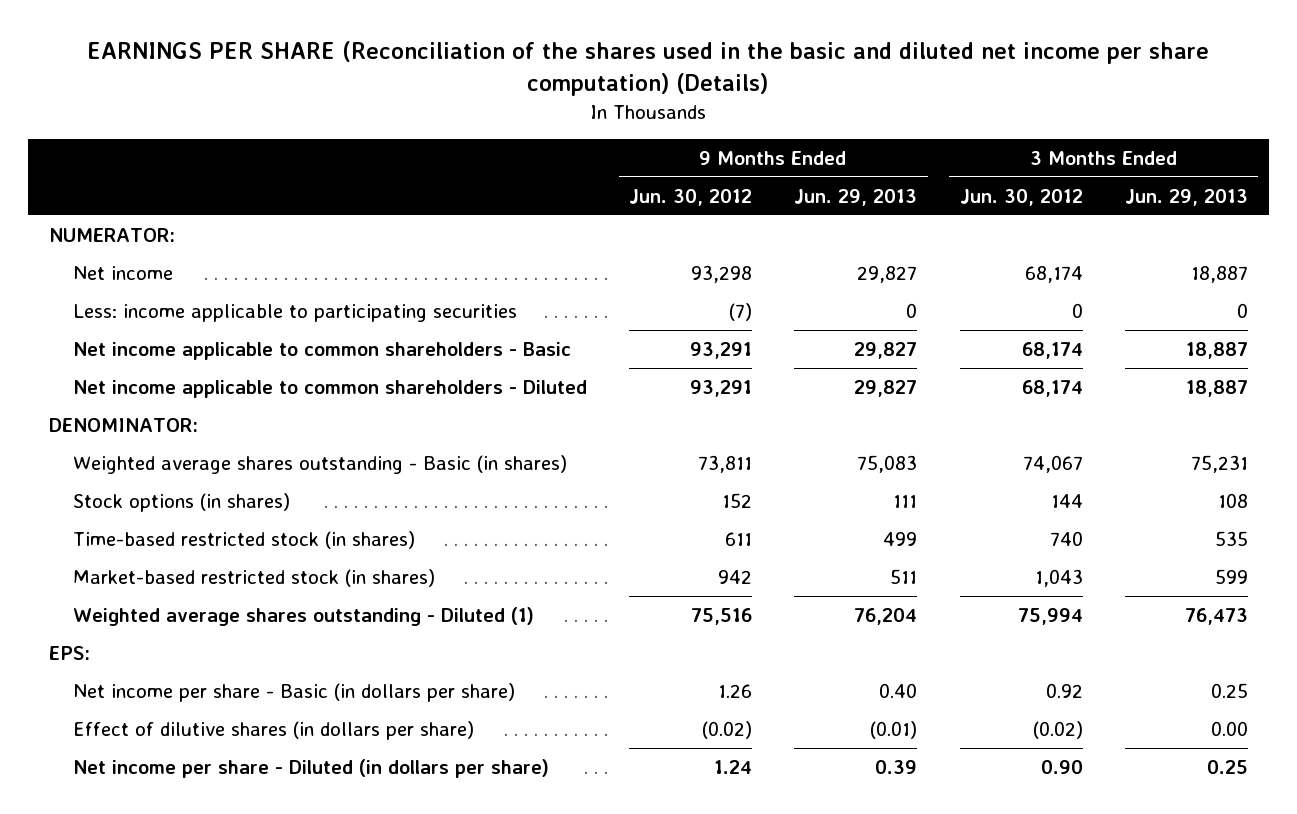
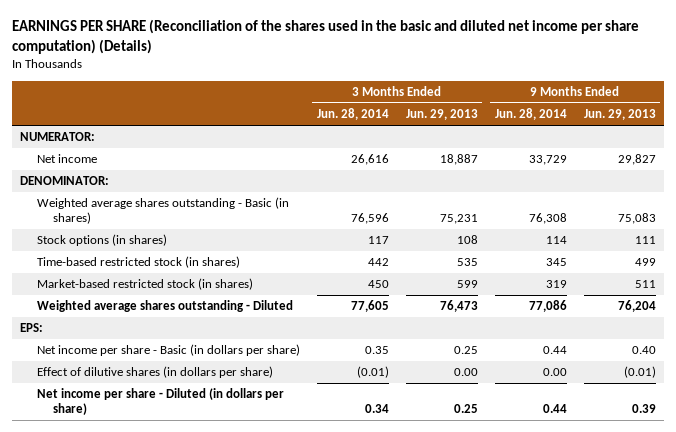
- | 9 Months Ended Jun. 30, 2012 | 9 Months Ended Jun. 29, 2013 | 3 Months Ended Jun. 30, 2012 | 3 Months Ended Jun. 29, 2013
+ | 3 Months Ended Jun. 28, 2014 | 3 Months Ended Jun. 29, 2013 | 9 Months Ended Jun. 28, 2014 | 9 Months Ended Jun. 29, 2013
- Less: income applicable to participating securities | (7) | 0 | 0 | 0
- Net income applicable to common shareholders - Basic | 93,291 | 29,827 | 68,174 | 18,887
- Net income applicable to common shareholders - Diluted | 93,291 | 29,827 | 68,174 | 18,887
- Weighted average shares outstanding - Diluted (1) | 75,516 | 76,204 | 75,994 | 76,473
+ Weighted average shares outstanding - Diluted | 77,605 | 76,473 | 77,086 | 76,204

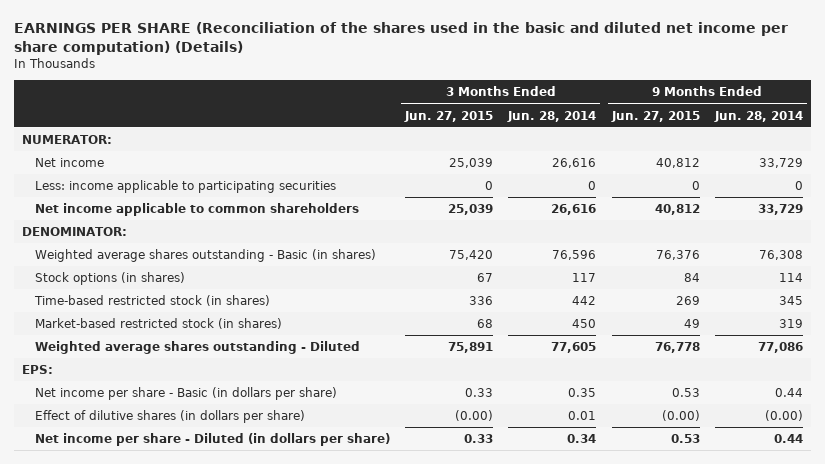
- | 3 Months Ended Jun. 28, 2014 | 3 Months Ended Jun. 29, 2013 | 9 Months Ended Jun. 28, 2014 | 9 Months Ended Jun. 29, 2013
+ | 3 Months Ended Jun. 27, 2015 | 3 Months Ended Jun. 28, 2014 | 9 Months Ended Jun. 27, 2015 | 9 Months Ended Jun. 28, 2014
+ Less: income applicable to participating securities | 0 | 0 | 0 | 0
+ Net income applicable to common shareholders | 25,039 | 26,616 | 40,812 | 33,729
- Effect of dilutive shares (in dollars per share) | (0.01) | 0.00 | 0.00 | (0.01)
+ Effect of dilutive shares (in dollars per share) | (0.00) | 0.01 | (0.00) | (0.00)

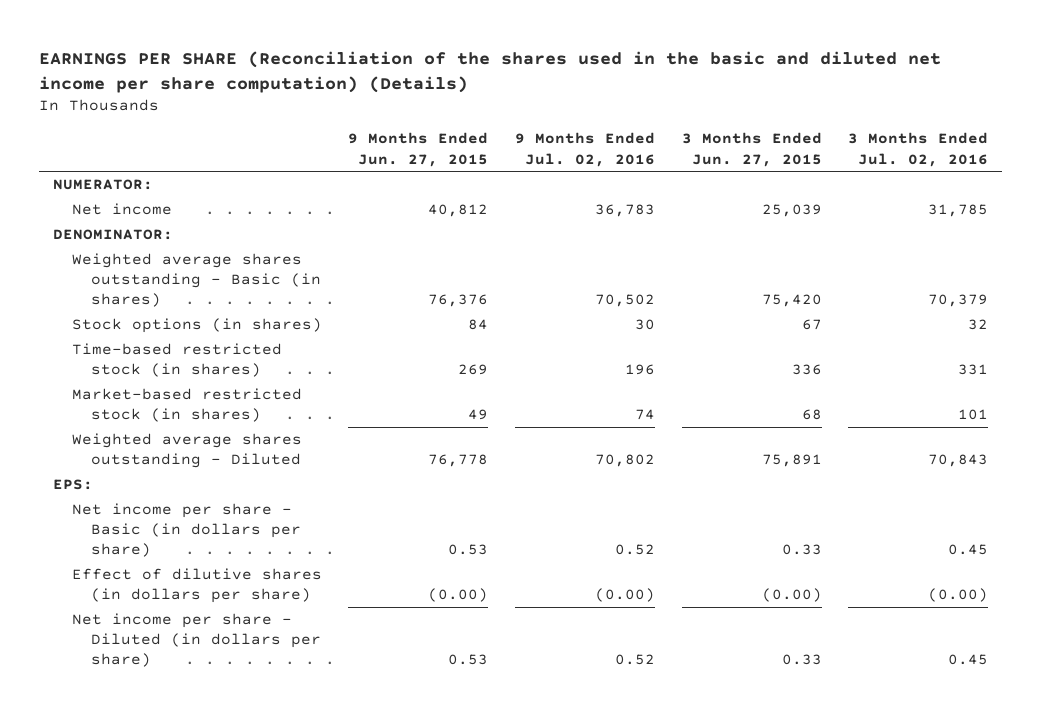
- | 3 Months Ended Jun. 27, 2015 | 3 Months Ended Jun. 28, 2014 | 9 Months Ended Jun. 27, 2015 | 9 Months Ended Jun. 28, 2014
+ | 9 Months Ended Jun. 27, 2015 | 9 Months Ended Jul. 02, 2016 | 3 Months Ended Jun. 27, 2015 | 3 Months Ended Jul. 02, 2016
- Less: income applicable to participating securities | 0 | 0 | 0 | 0
- Net income applicable to common shareholders | 25,039 | 26,616 | 40,812 | 33,729

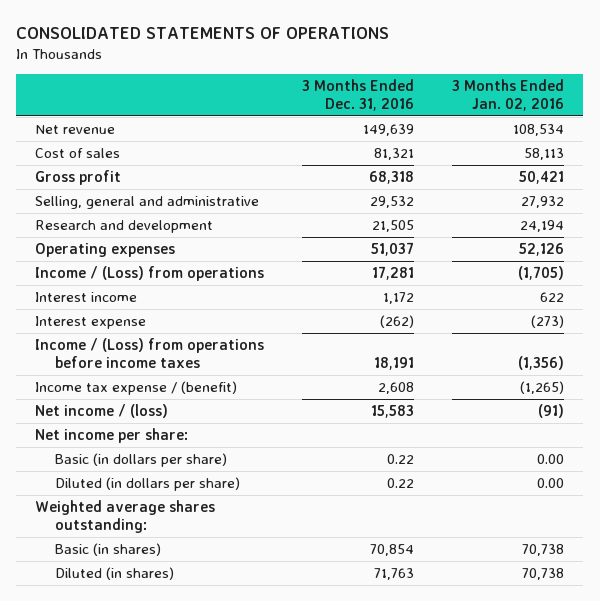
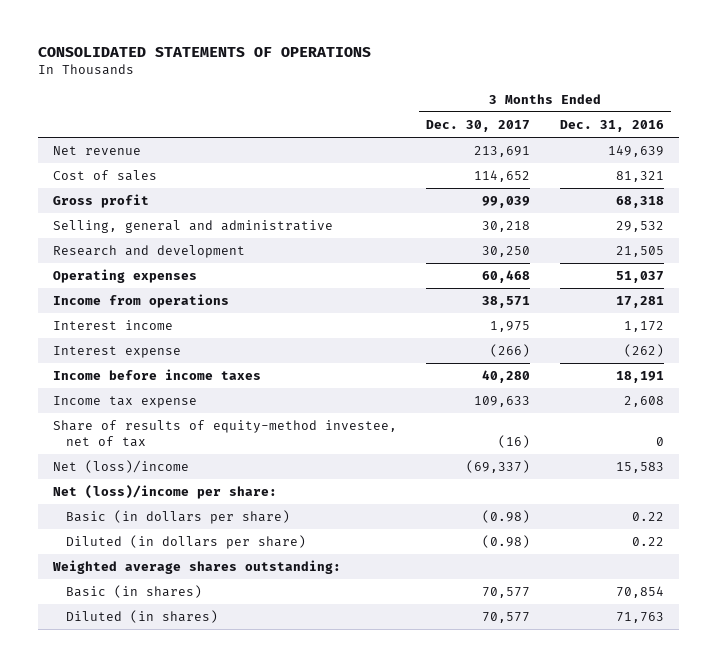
- | 3 Months Ended Dec. 31, 2016 | 3 Months Ended Jan. 02, 2016
+ | 3 Months Ended Dec. 30, 2017 | 3 Months Ended Dec. 31, 2016
- Income / (Loss) from operations | 17,281 | (1,705)
+ Income from operations | 38,571 | 17,281
- Income / (Loss) from operations before income taxes | 18,191 | (1,356)
- Income tax expense / (benefit) | 2,608 | (1,265)
- Net income / (loss) | 15,583 | (91)
- Net income per share:
+ Income before income taxes | 40,280 | 18,191
+ Income tax expense | 109,633 | 2,608
+ Share of results of equity-method investee, net of tax | (16) | 0
+ Net (loss)/income | (69,337) | 15,583
+ Net (loss)/income per share:

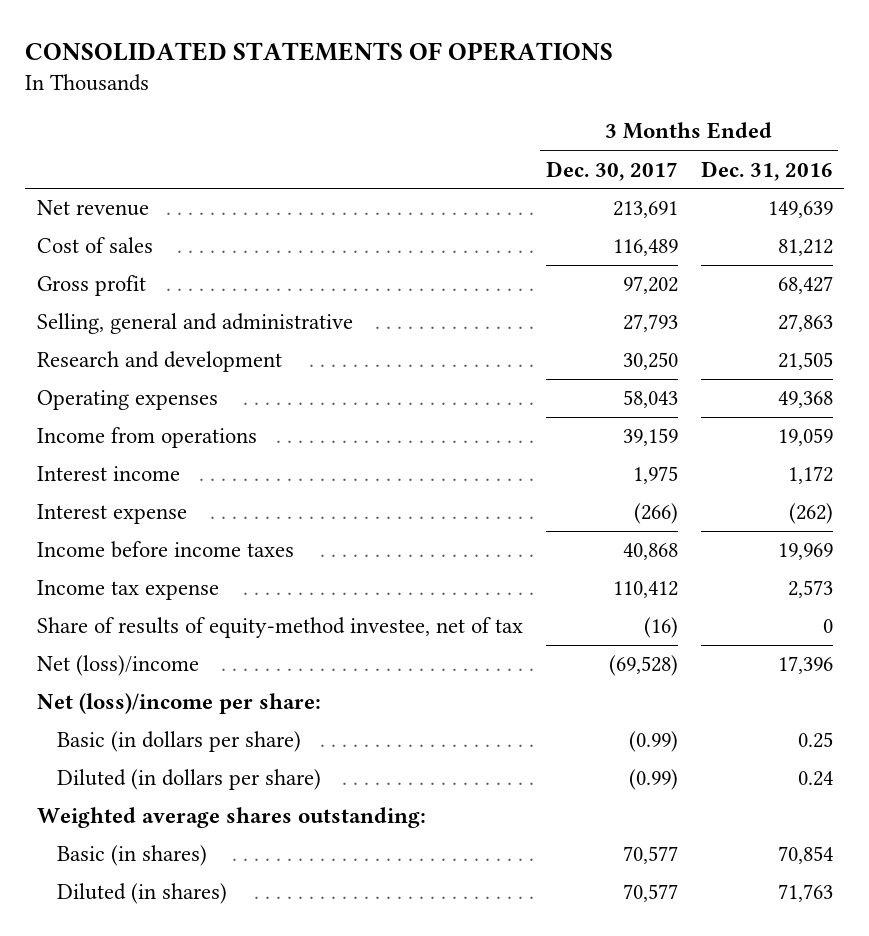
- Cost of sales | 114,652 | 81,321
- Gross profit | 99,039 | 68,318
- Selling, general and administrative | 30,218 | 29,532
+ Cost of sales | 116,489 | 81,212
+ Gross profit | 97,202 | 68,427
+ Selling, general and administrative | 27,793 | 27,863
- Operating expenses | 60,468 | 51,037
- Income from operations | 38,571 | 17,281
+ Operating expenses | 58,043 | 49,368
+ Income from operations | 39,159 | 19,059
- Income before income taxes | 40,280 | 18,191
- Income tax expense | 109,633 | 2,608
+ Income before income taxes | 40,868 | 19,969
+ Income tax expense | 110,412 | 2,573
- Net (loss)/income | (69,337) | 15,583
+ Net (loss)/income | (69,528) | 17,396
- Basic (in dollars per share) | (0.98) | 0.22
- Diluted (in dollars per share) | (0.98) | 0.22
+ Basic (in dollars per share) | (0.99) | 0.25
+ Diluted (in dollars per share) | (0.99) | 0.24

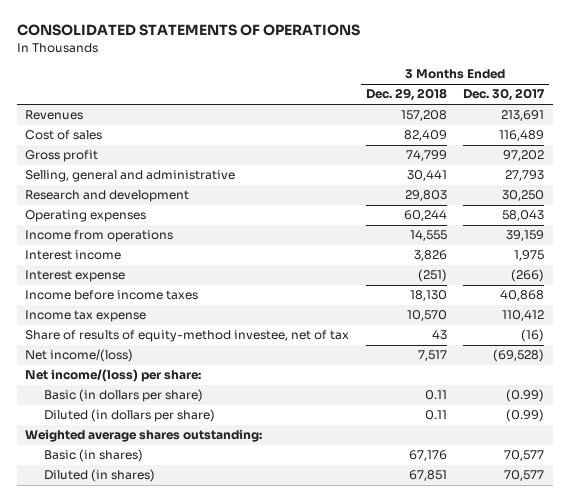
- | 3 Months Ended Dec. 30, 2017 | 3 Months Ended Dec. 31, 2016
+ | 3 Months Ended Dec. 29, 2018 | 3 Months Ended Dec. 30, 2017
- Net revenue | 213,691 | 149,639
+ Revenues | 157,208 | 213,691
- Net (loss)/income | (69,528) | 17,396
- Net (loss)/income per share:
+ Net income/(loss) | 7,517 | (69,528)
+ Net income/(loss) per share:

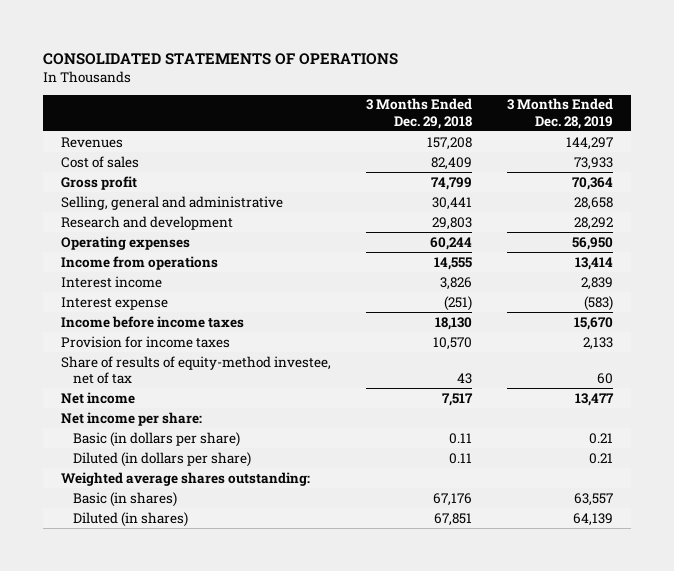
- | 3 Months Ended Dec. 29, 2018 | 3 Months Ended Dec. 30, 2017
+ | 3 Months Ended Dec. 29, 2018 | 3 Months Ended Dec. 28, 2019
- Income tax expense | 10,570 | 110,412
+ Provision for income taxes | 10,570 | 2,133
- Net income/(loss) | 7,517 | (69,528)
- Net income/(loss) per share:
+ Net income | 7,517 | 13,477
+ Net income per share:

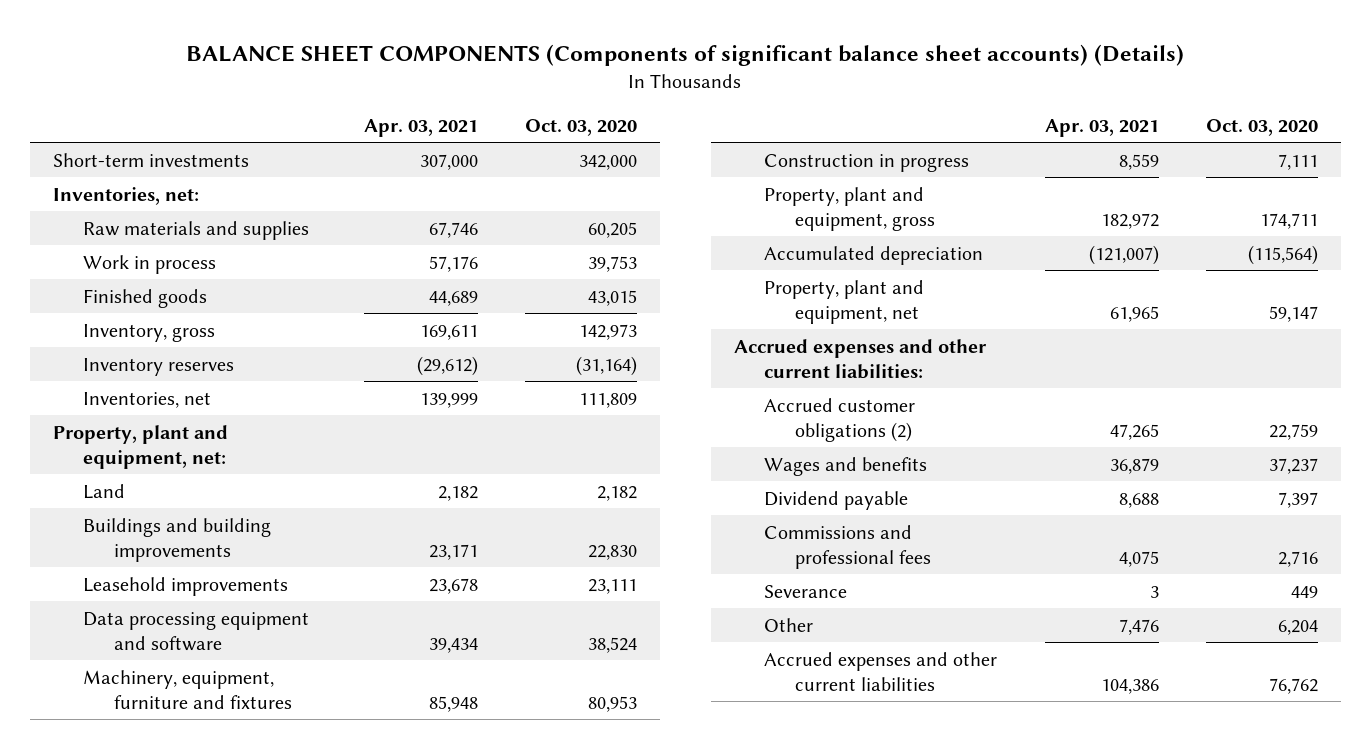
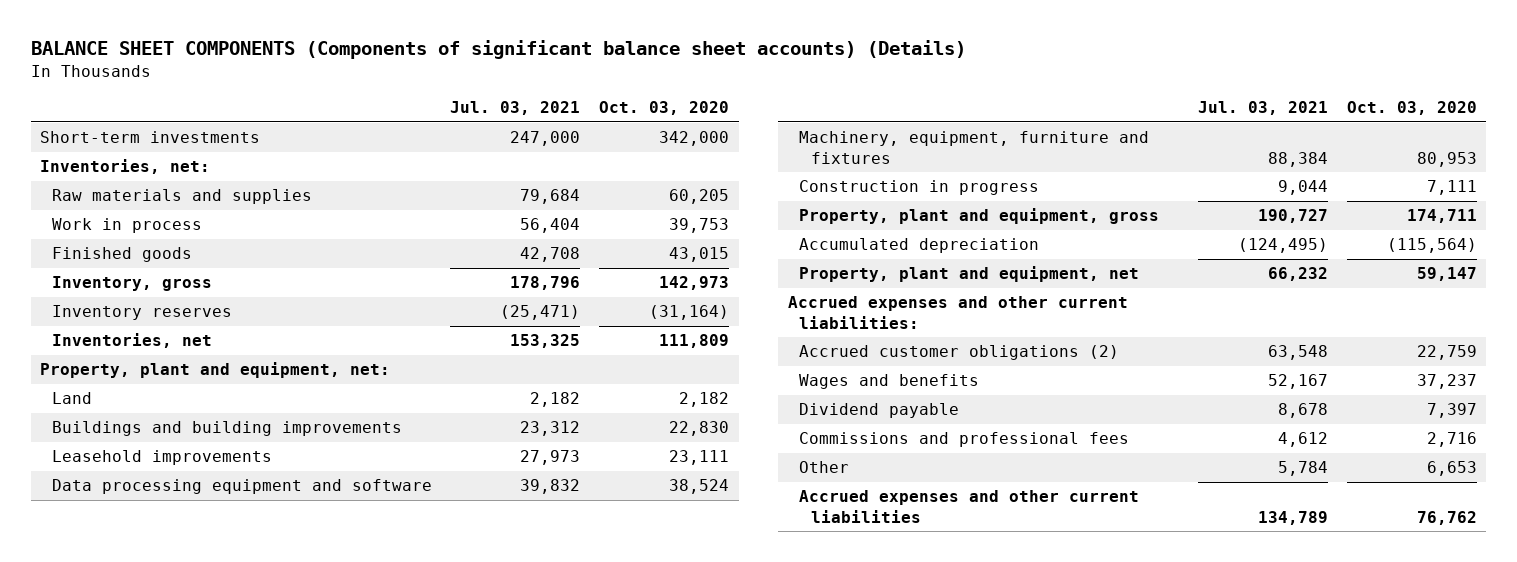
- | Apr. 03, 2021 | Oct. 03, 2020
+ | Jul. 03, 2021 | Oct. 03, 2020
- Severance | 3 | 449
- Other | 7,476 | 6,204
+ Other | 5,784 | 6,653

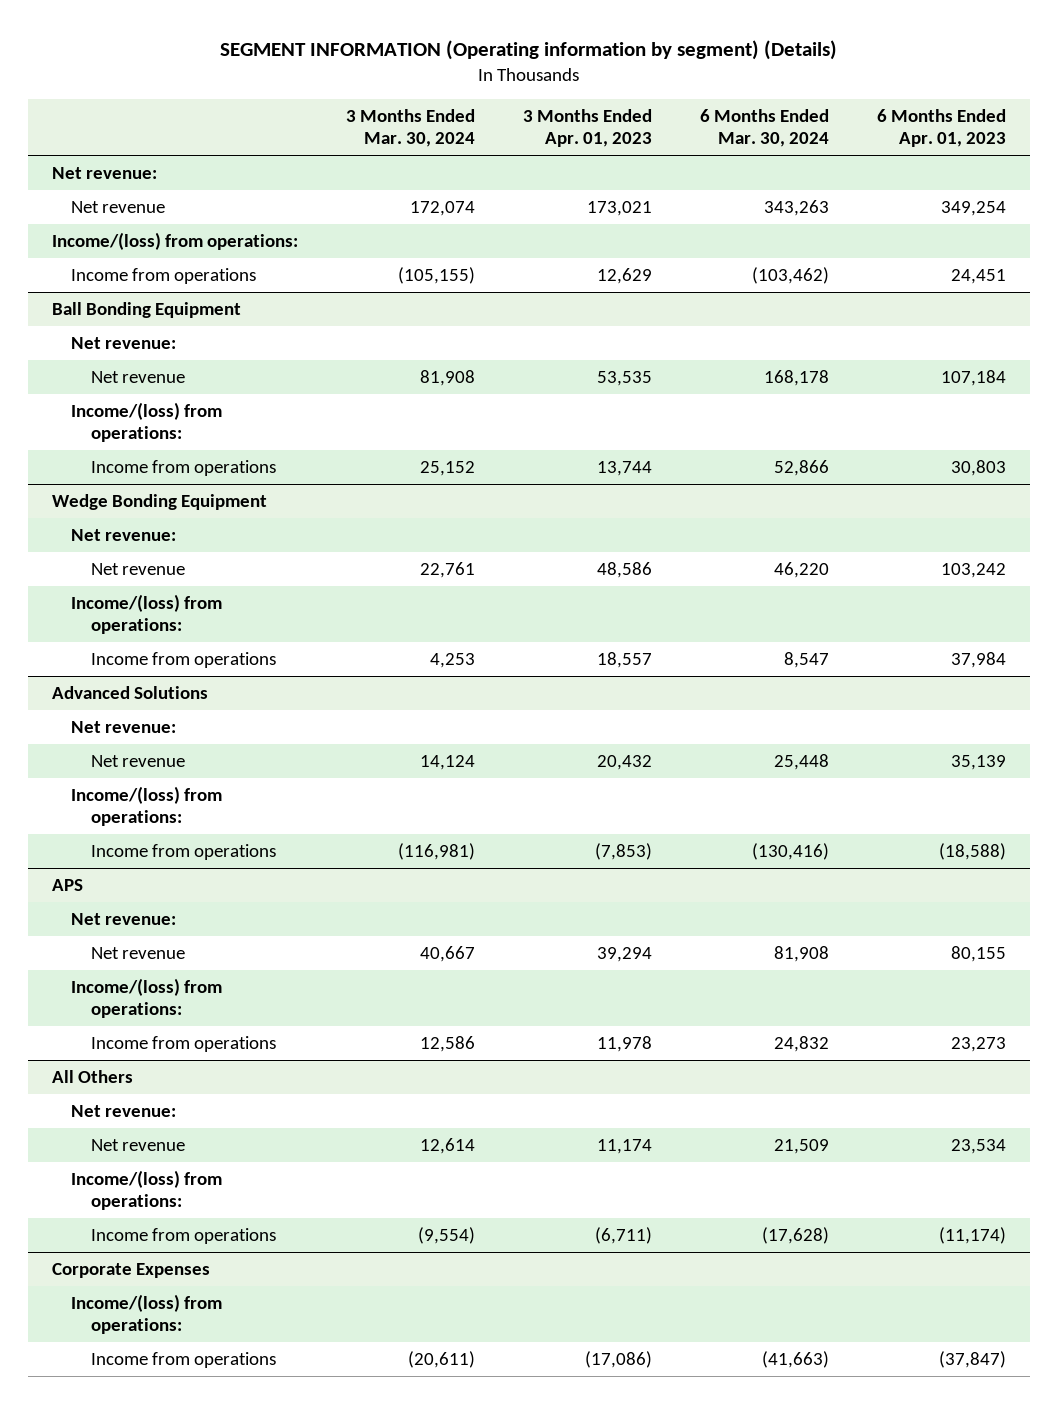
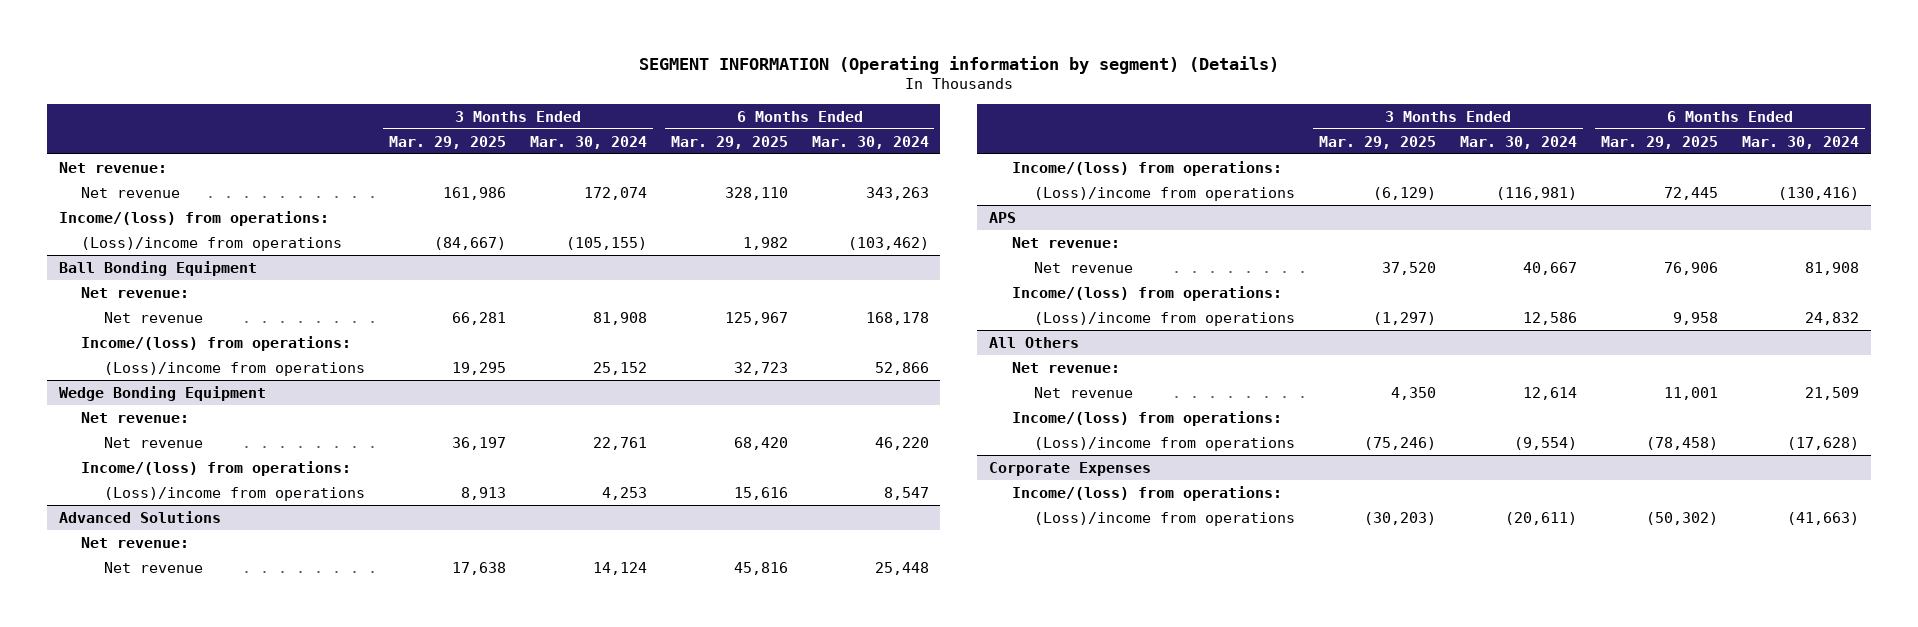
- | 3 Months Ended Mar. 30, 2024 | 3 Months Ended Apr. 01, 2023 | 6 Months Ended Mar. 30, 2024 | 6 Months Ended Apr. 01, 2023
+ | 3 Months Ended Mar. 29, 2025 | 3 Months Ended Mar. 30, 2024 | 6 Months Ended Mar. 29, 2025 | 6 Months Ended Mar. 30, 2024
- Income from operations | (105,155) | 12,629 | (103,462) | 24,451
+ (Loss)/income from operations | (84,667) | (105,155) | 1,982 | (103,462)
@ Ball Bonding Equipment
- Income from operations | 25,152 | 13,744 | 52,866 | 30,803
+ (Loss)/income from operations | 19,295 | 25,152 | 32,723 | 52,866
@ Wedge Bonding Equipment
- Income from operations | 4,253 | 18,557 | 8,547 | 37,984
+ (Loss)/income from operations | 8,913 | 4,253 | 15,616 | 8,547
@ Advanced Solutions
- Income from operations | (116,981) | (7,853) | (130,416) | (18,588)
+ (Loss)/income from operations | (6,129) | (116,981) | 72,445 | (130,416)
@ APS
- Income from operations | 12,586 | 11,978 | 24,832 | 23,273
+ (Loss)/income from operations | (1,297) | 12,586 | 9,958 | 24,832
@ All Others
- Income from operations | (9,554) | (6,711) | (17,628) | (11,174)
+ (Loss)/income from operations | (75,246) | (9,554) | (78,458) | (17,628)
@ Corporate Expenses
- Income from operations | (20,611) | (17,086) | (41,663) | (37,847)
+ (Loss)/income from operations | (30,203) | (20,611) | (50,302) | (41,663)

